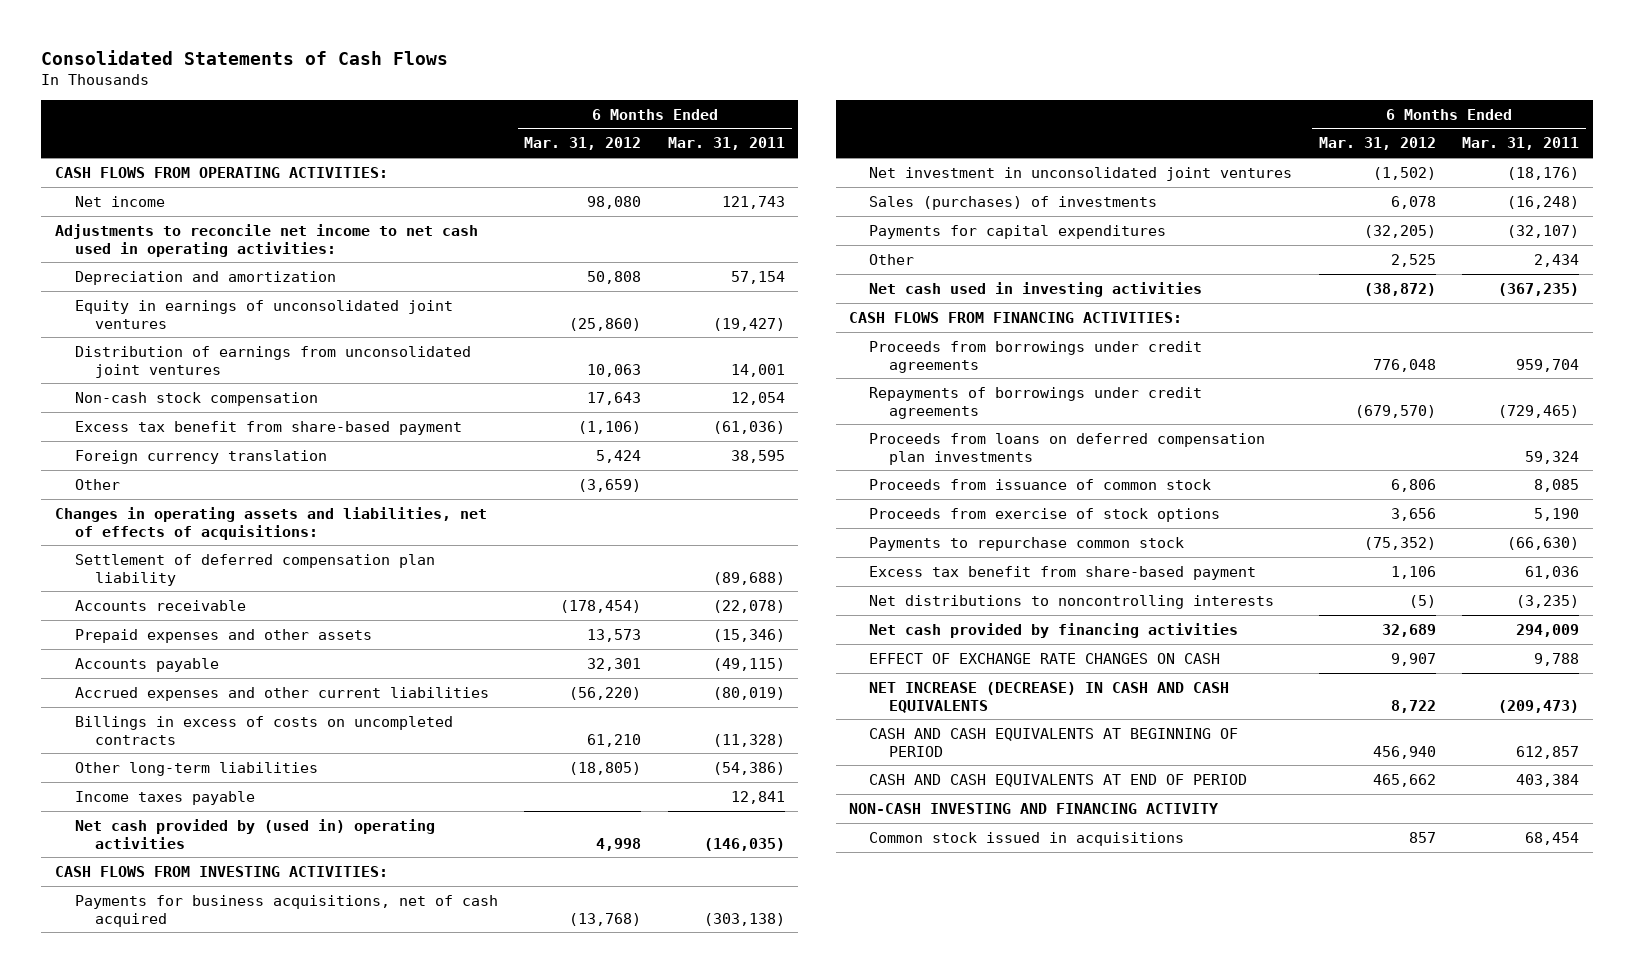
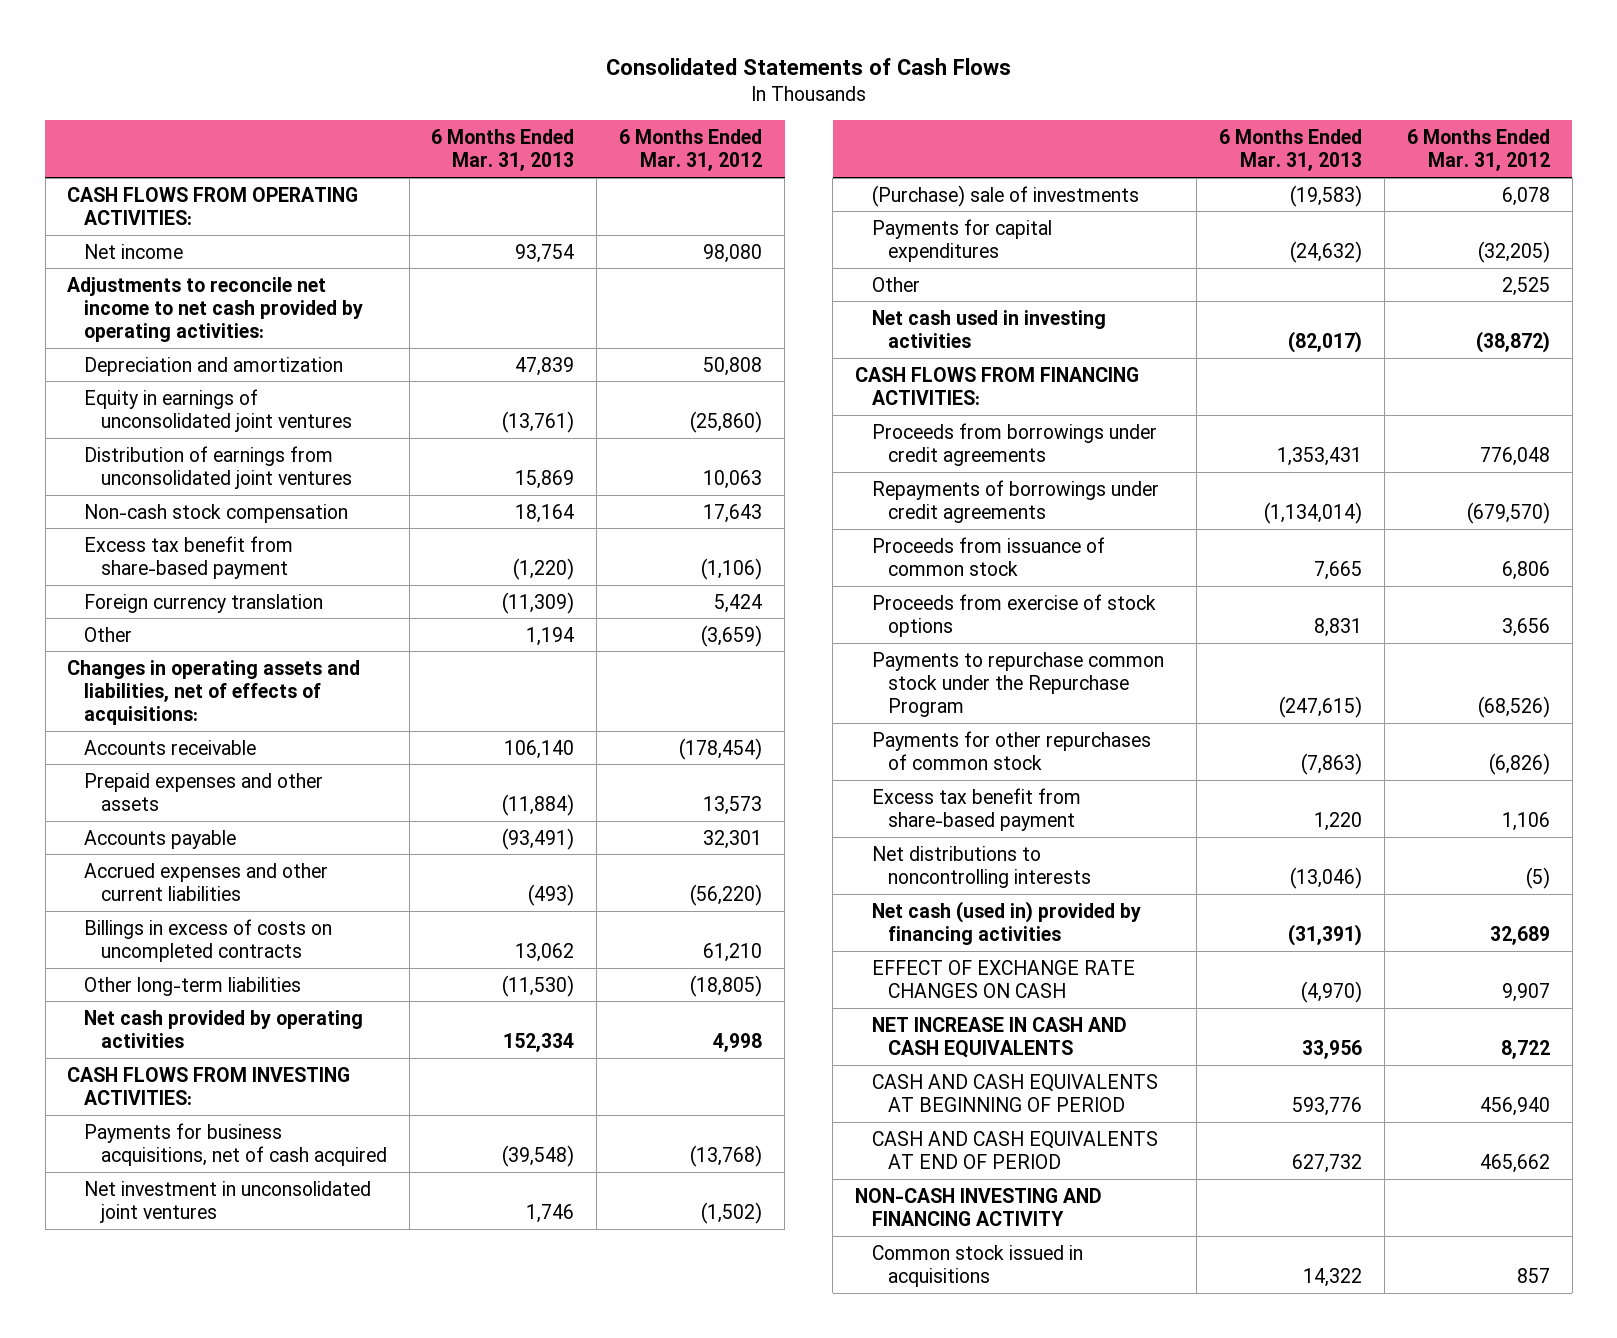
- | 6 Months Ended Mar. 31, 2012 | 6 Months Ended Mar. 31, 2011
+ | 6 Months Ended Mar. 31, 2013 | 6 Months Ended Mar. 31, 2012
- Adjustments to reconcile net income to net cash used in operating activities:
+ Adjustments to reconcile net income to net cash provided by operating activities:
- Settlement of deferred compensation plan liability | | (89,688)
- Income taxes payable | | 12,841
- Net cash provided by (used in) operating activities | 4,998 | (146,035)
+ Net cash provided by operating activities | 152,334 | 4,998
- Sales (purchases) of investments | 6,078 | (16,248)
+ (Purchase) sale of investments | (19,583) | 6,078
- Proceeds from loans on deferred compensation plan investments | | 59,324
- Payments to repurchase common stock | (75,352) | (66,630)
+ Payments to repurchase common stock under the Repurchase Program | (247,615) | (68,526)
+ Payments for other repurchases of common stock | (7,863) | (6,826)
- Net cash provided by financing activities | 32,689 | 294,009
+ Net cash (used in) provided by financing activities | (31,391) | 32,689
- NET INCREASE (DECREASE) IN CASH AND CASH EQUIVALENTS | 8,722 | (209,473)
+ NET INCREASE IN CASH AND CASH EQUIVALENTS | 33,956 | 8,722

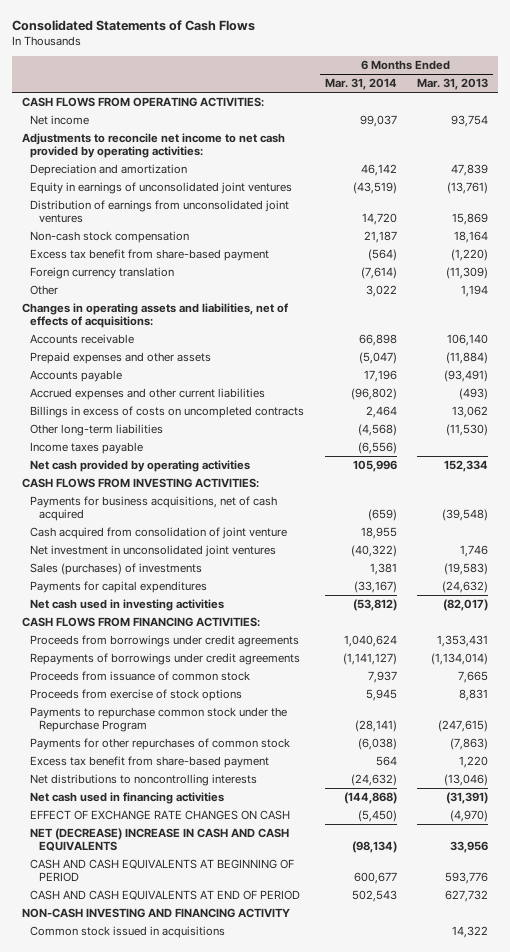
- | 6 Months Ended Mar. 31, 2013 | 6 Months Ended Mar. 31, 2012
+ | 6 Months Ended Mar. 31, 2014 | 6 Months Ended Mar. 31, 2013
+ Income taxes payable | (6,556) |
+ Cash acquired from consolidation of joint venture | 18,955 |
- (Purchase) sale of investments | (19,583) | 6,078
+ Sales (purchases) of investments | 1,381 | (19,583)
- Other | | 2,525
- Net cash (used in) provided by financing activities | (31,391) | 32,689
+ Net cash used in financing activities | (144,868) | (31,391)
- NET INCREASE IN CASH AND CASH EQUIVALENTS | 33,956 | 8,722
+ NET (DECREASE) INCREASE IN CASH AND CASH EQUIVALENTS | (98,134) | 33,956

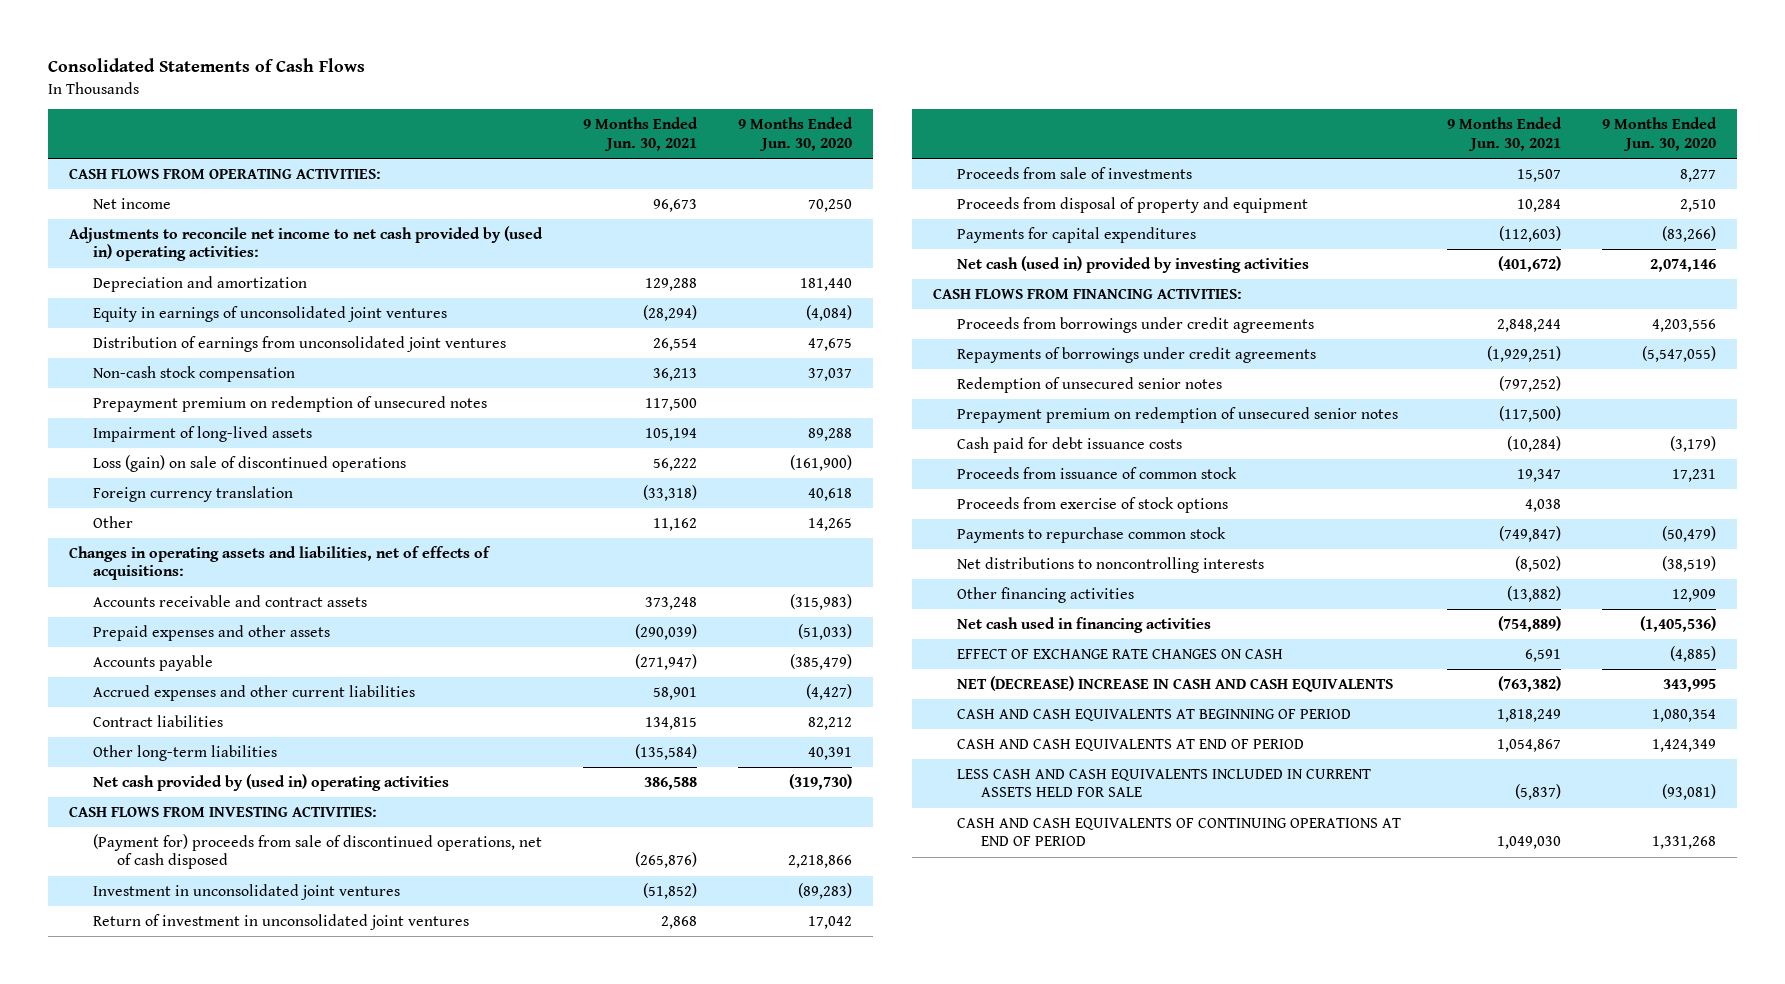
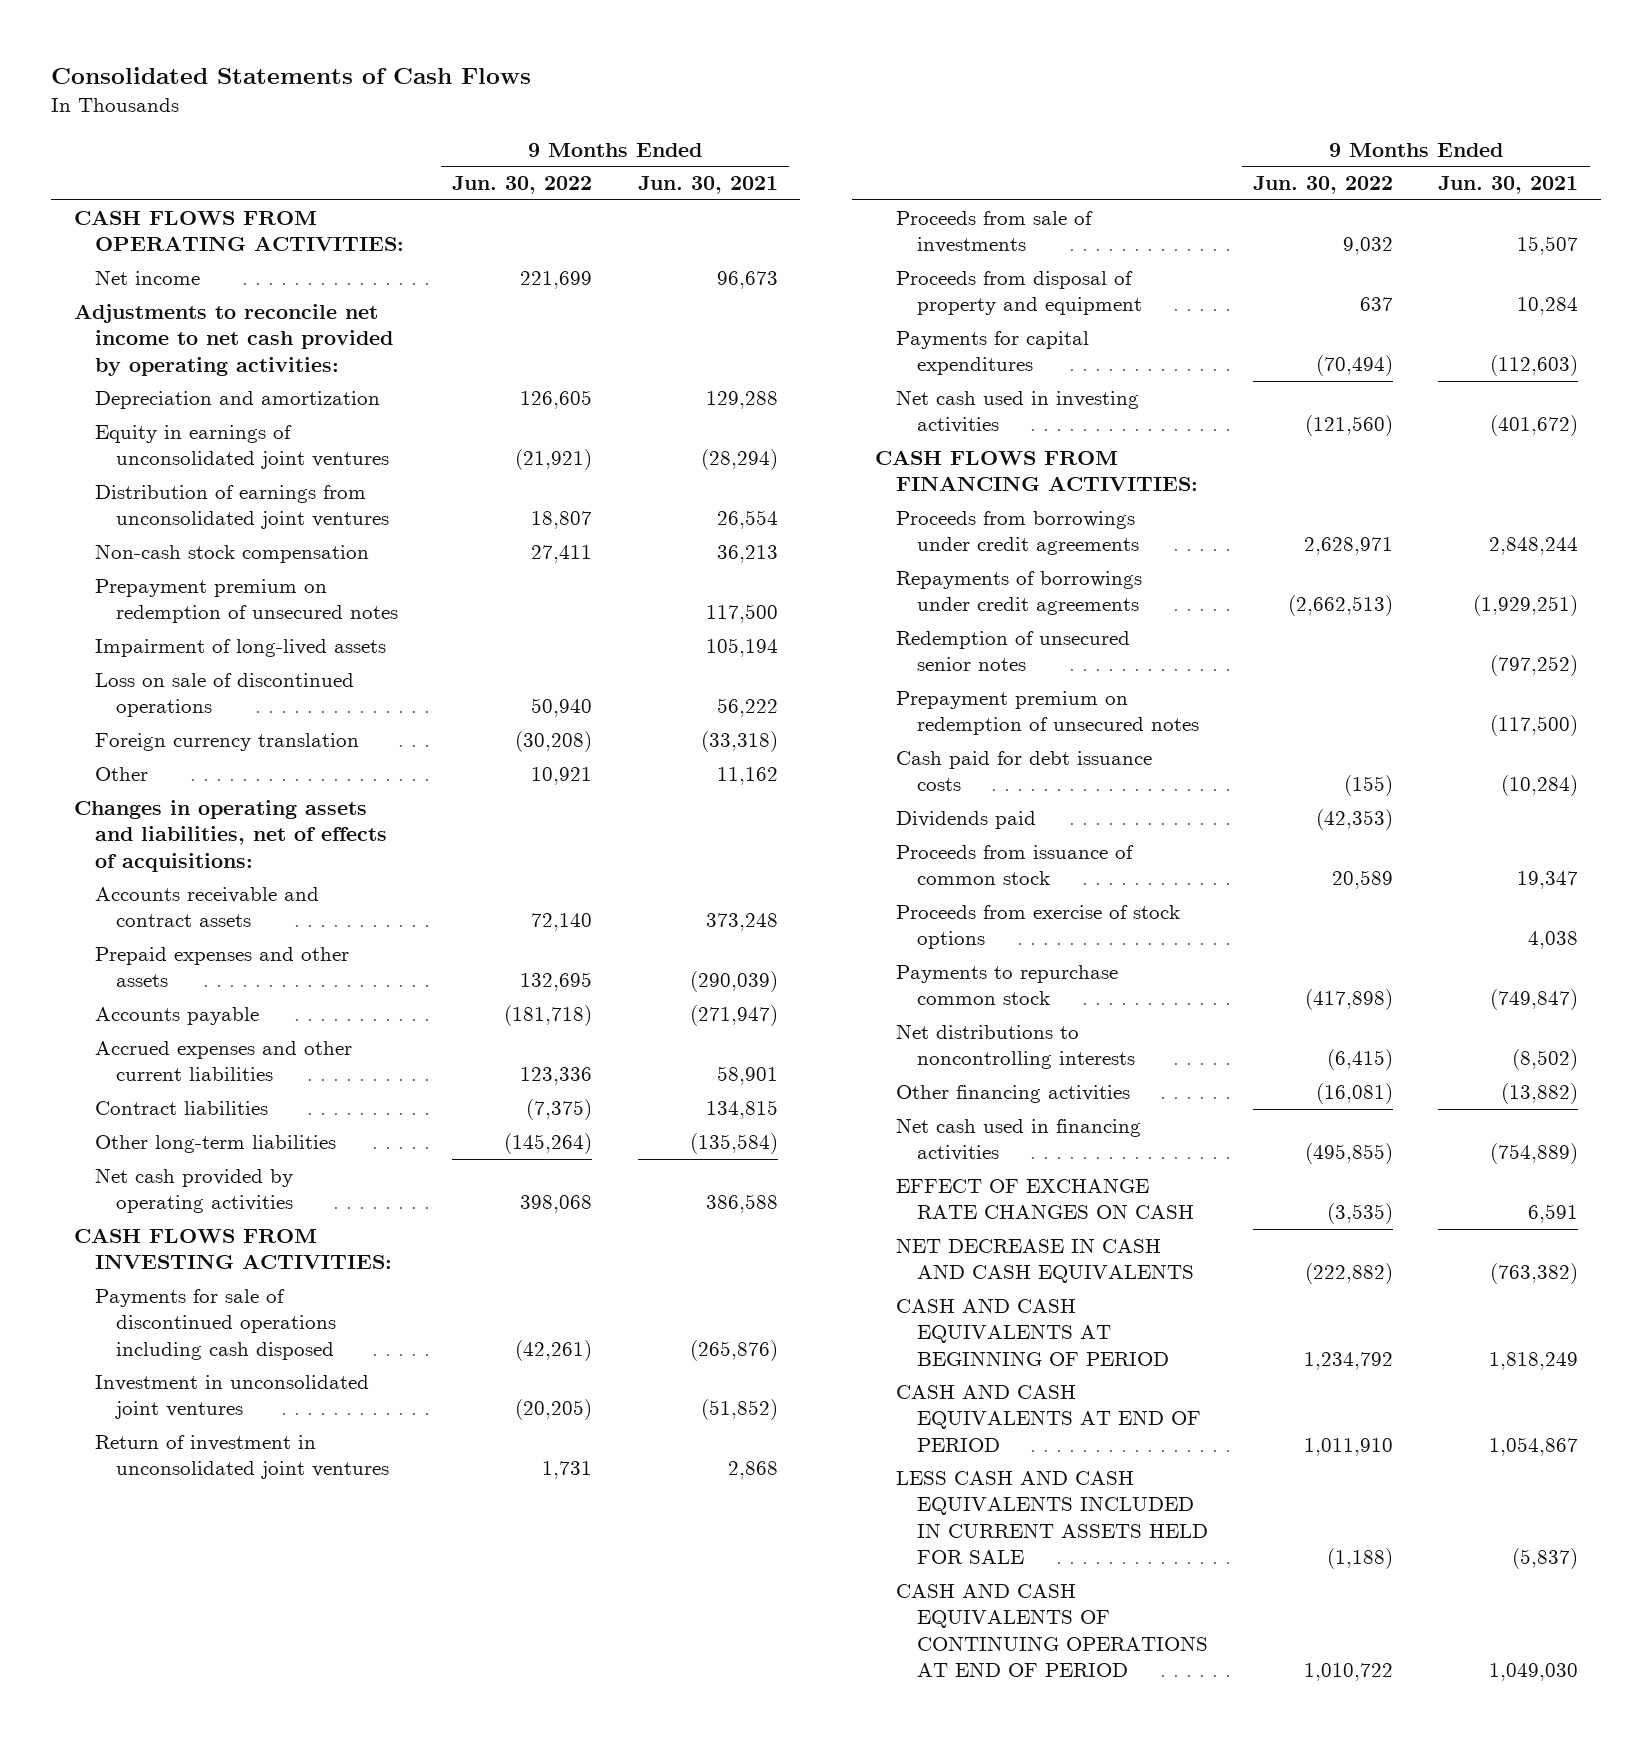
- | 9 Months Ended Jun. 30, 2021 | 9 Months Ended Jun. 30, 2020
+ | 9 Months Ended Jun. 30, 2022 | 9 Months Ended Jun. 30, 2021
- Adjustments to reconcile net income to net cash provided by (used in) operating activities:
+ Adjustments to reconcile net income to net cash provided by operating activities:
- Loss (gain) on sale of discontinued operations | 56,222 | (161,900)
+ Loss on sale of discontinued operations | 50,940 | 56,222
- Net cash provided by (used in) operating activities | 386,588 | (319,730)
+ Net cash provided by operating activities | 398,068 | 386,588
- (Payment for) proceeds from sale of discontinued operations, net of cash disposed | (265,876) | 2,218,866
+ Payments for sale of discontinued operations including cash disposed | (42,261) | (265,876)
- Net cash (used in) provided by investing activities | (401,672) | 2,074,146
+ Net cash used in investing activities | (121,560) | (401,672)
- Prepayment premium on redemption of unsecured senior notes | (117,500) |
+ Prepayment premium on redemption of unsecured notes | | (117,500)
+ Dividends paid | (42,353) |
- NET (DECREASE) INCREASE IN CASH AND CASH EQUIVALENTS | (763,382) | 343,995
+ NET DECREASE IN CASH AND CASH EQUIVALENTS | (222,882) | (763,382)

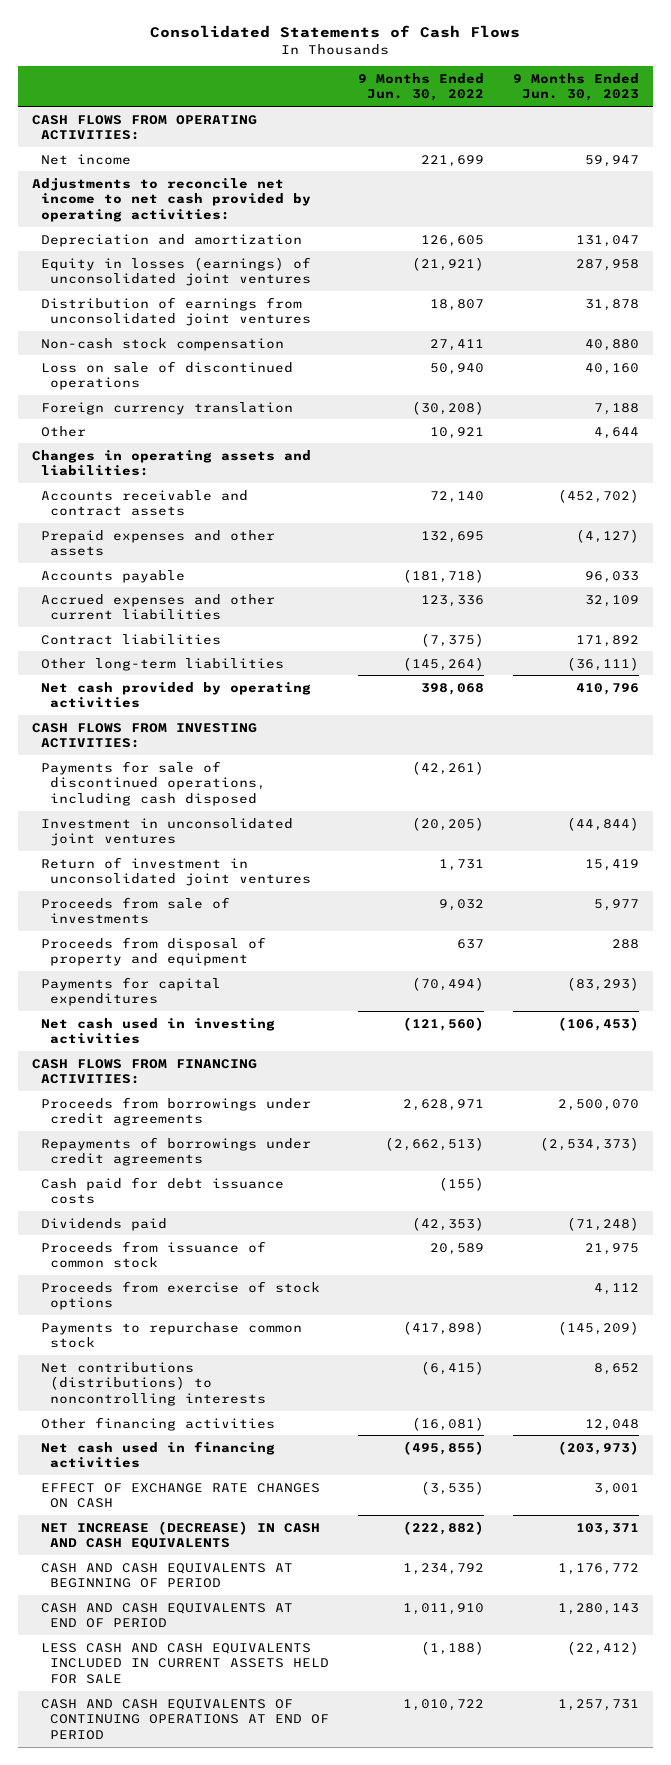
- | 9 Months Ended Jun. 30, 2022 | 9 Months Ended Jun. 30, 2021
+ | 9 Months Ended Jun. 30, 2022 | 9 Months Ended Jun. 30, 2023
- Equity in earnings of unconsolidated joint ventures | (21,921) | (28,294)
+ Equity in losses (earnings) of unconsolidated joint ventures | (21,921) | 287,958
- Prepayment premium on redemption of unsecured notes | | 117,500
- Impairment of long-lived assets | | 105,194
- Changes in operating assets and liabilities, net of effects of acquisitions:
+ Changes in operating assets and liabilities:
- Payments for sale of discontinued operations including cash disposed | (42,261) | (265,876)
+ Payments for sale of discontinued operations, including cash disposed | (42,261) |
- Redemption of unsecured senior notes | | (797,252)
- Prepayment premium on redemption of unsecured notes | | (117,500)
- Net distributions to noncontrolling interests | (6,415) | (8,502)
+ Net contributions (distributions) to noncontrolling interests | (6,415) | 8,652
- NET DECREASE IN CASH AND CASH EQUIVALENTS | (222,882) | (763,382)
+ NET INCREASE (DECREASE) IN CASH AND CASH EQUIVALENTS | (222,882) | 103,371

